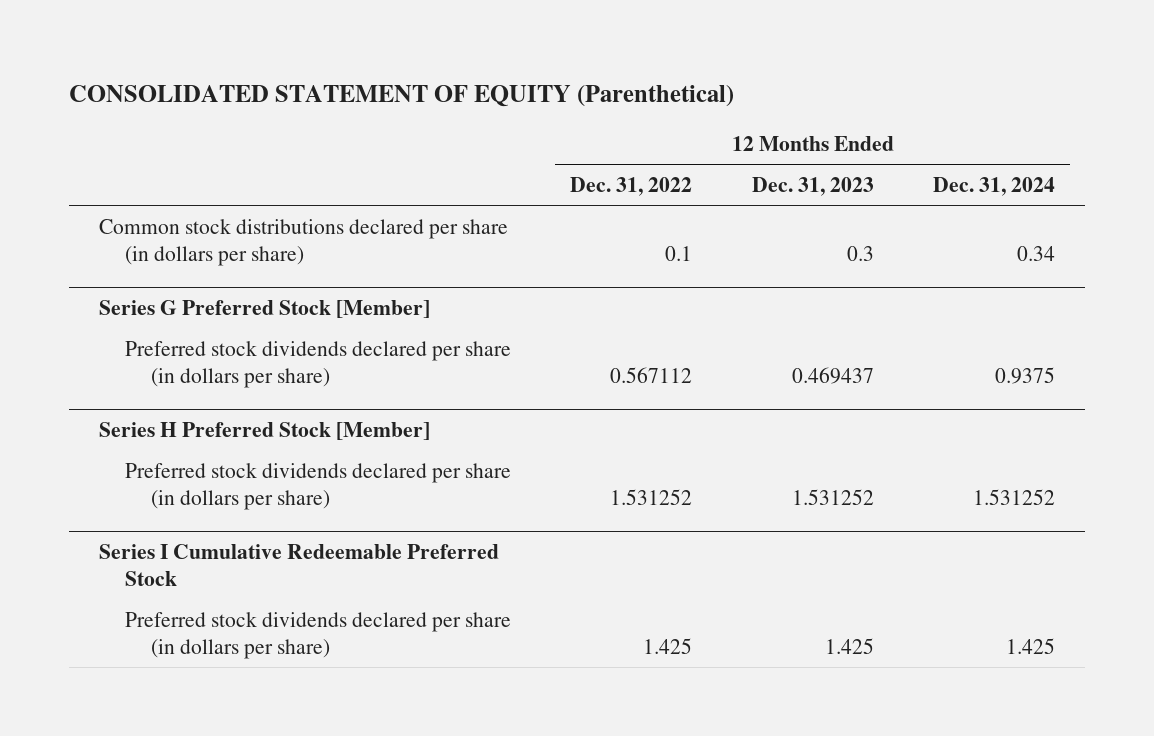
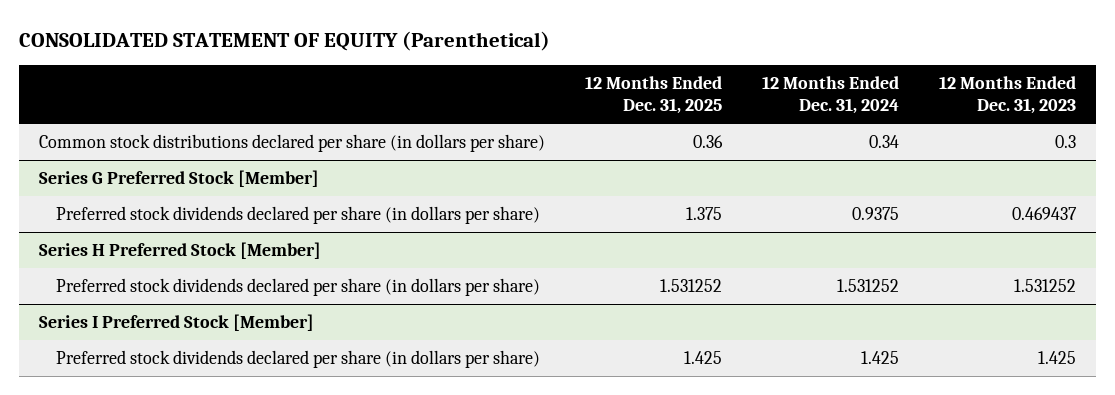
- | 12 Months Ended Dec. 31, 2022 | 12 Months Ended Dec. 31, 2023 | 12 Months Ended Dec. 31, 2024
+ | 12 Months Ended Dec. 31, 2025 | 12 Months Ended Dec. 31, 2024 | 12 Months Ended Dec. 31, 2023
- Series I Cumulative Redeemable Preferred Stock
+ Series I Preferred Stock [Member]

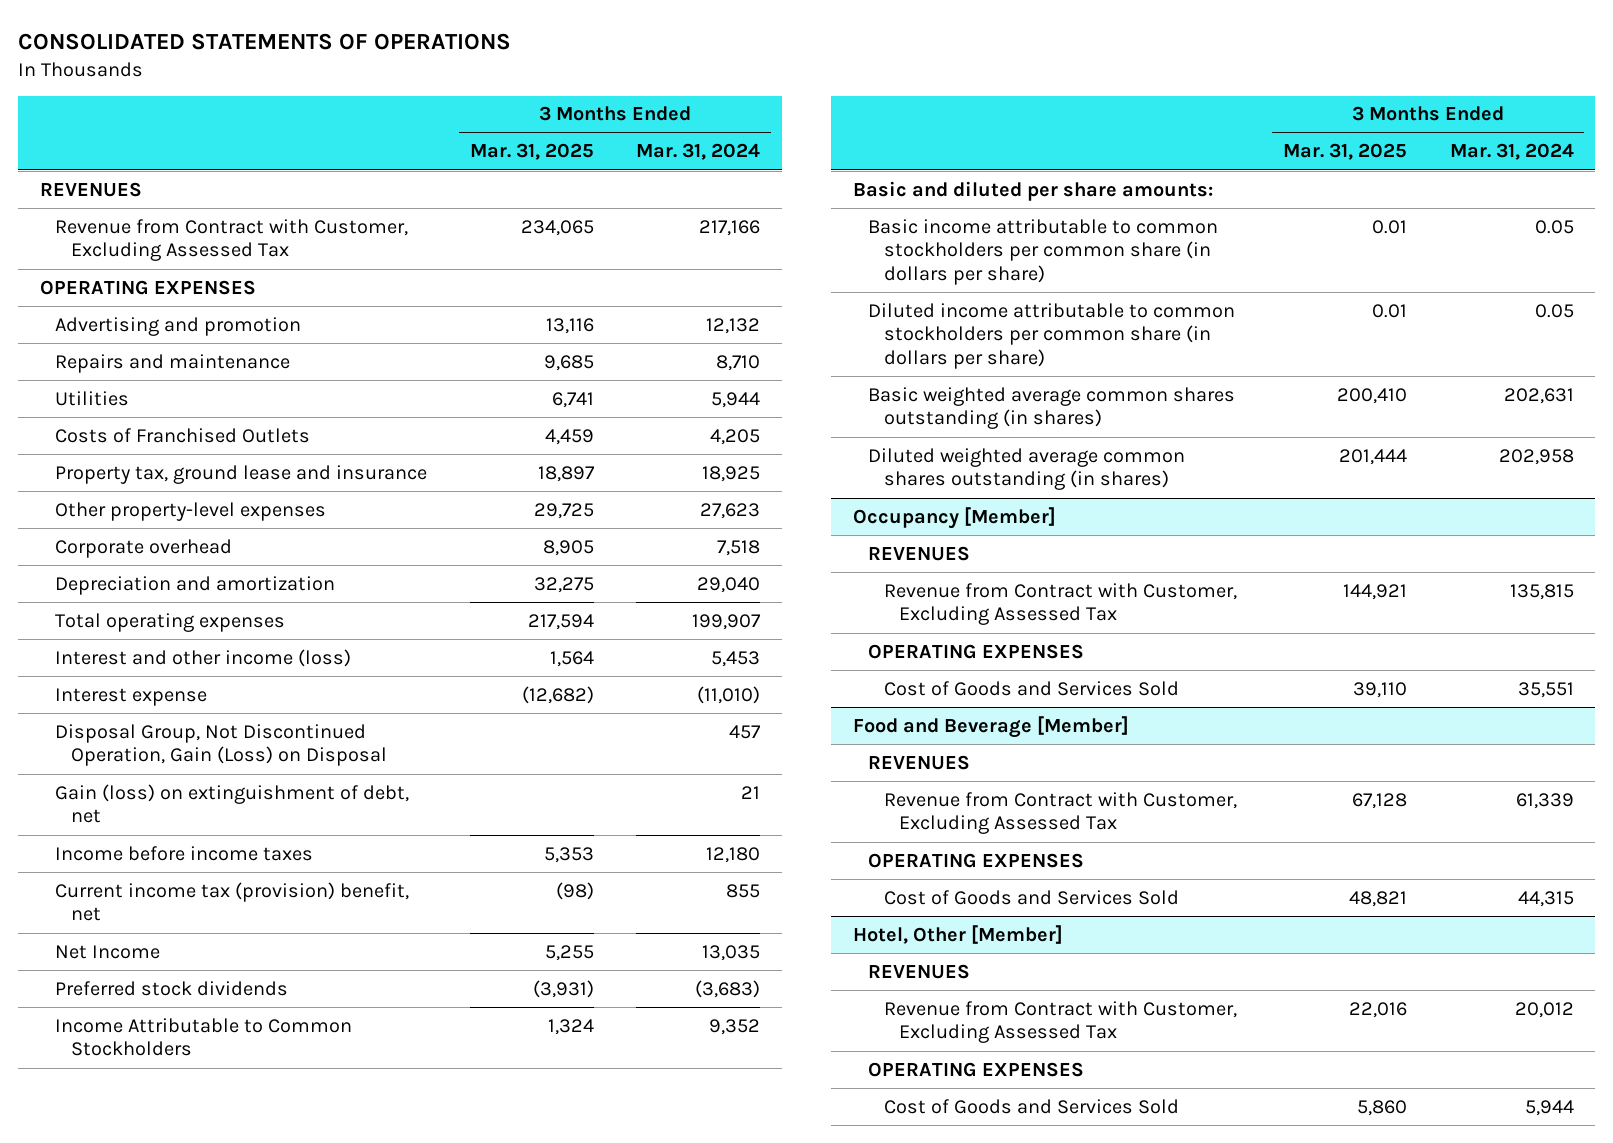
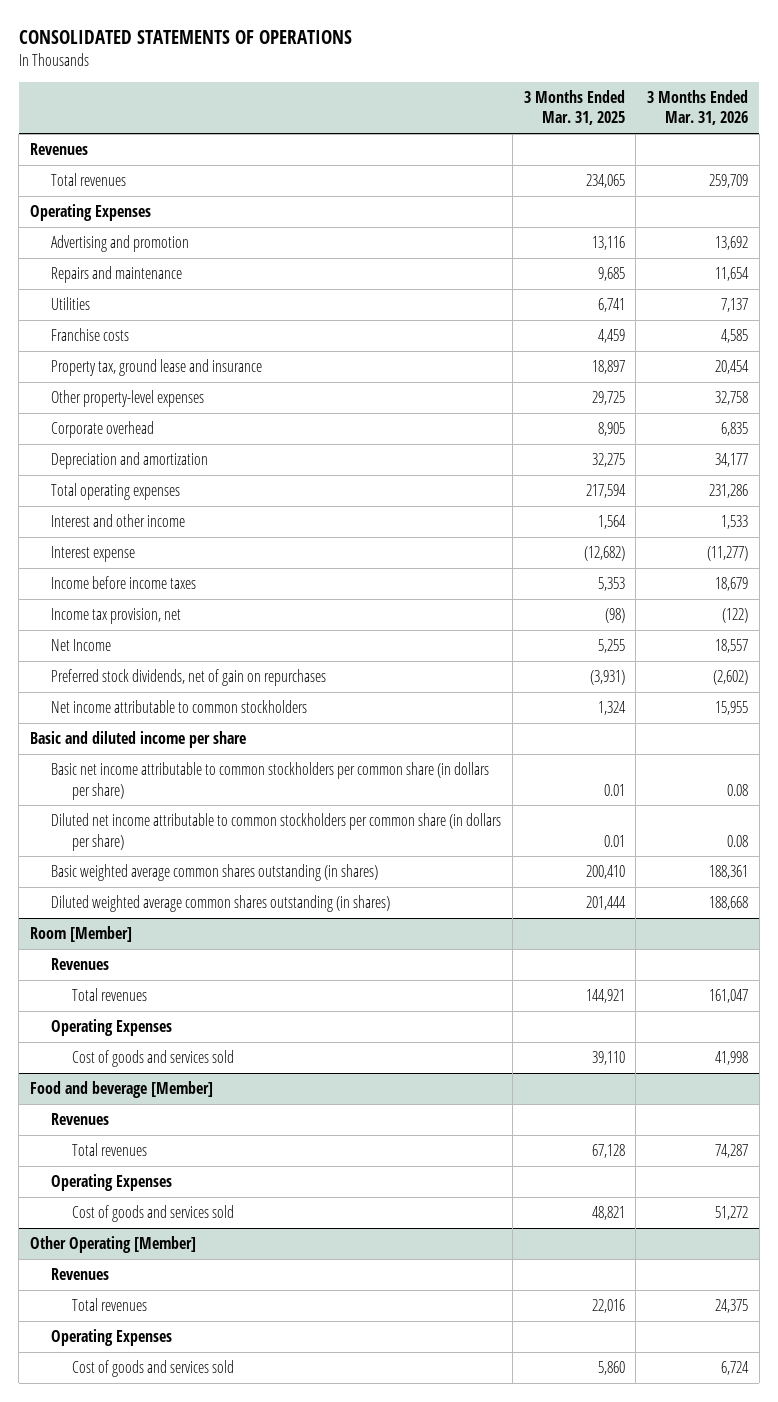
- | 3 Months Ended Mar. 31, 2025 | 3 Months Ended Mar. 31, 2024
+ | 3 Months Ended Mar. 31, 2025 | 3 Months Ended Mar. 31, 2026
- REVENUES
- Revenue from Contract with Customer, Excluding Assessed Tax | 234,065 | 217,166
- OPERATING EXPENSES
+ Revenues
+ Total revenues | 234,065 | 259,709
+ Operating Expenses
- Costs of Franchised Outlets | 4,459 | 4,205
+ Franchise costs | 4,459 | 4,585
- Interest and other income (loss) | 1,564 | 5,453
+ Interest and other income | 1,564 | 1,533
- Disposal Group, Not Discontinued Operation, Gain (Loss) on Disposal | | 457
- Gain (loss) on extinguishment of debt, net | | 21
- Current income tax (provision) benefit, net | (98) | 855
+ Income tax provision, net | (98) | (122)
- Preferred stock dividends | (3,931) | (3,683)
- Income Attributable to Common Stockholders | 1,324 | 9,352
- Basic and diluted per share amounts:
- Basic income attributable to common stockholders per common share (in dollars per share) | 0.01 | 0.05
- Diluted income attributable to common stockholders per common share (in dollars per share) | 0.01 | 0.05
+ Preferred stock dividends, net of gain on repurchases | (3,931) | (2,602)
+ Net income attributable to common stockholders | 1,324 | 15,955
+ Basic and diluted income per share
+ Basic net income attributable to common stockholders per common share (in dollars per share) | 0.01 | 0.08
+ Diluted net income attributable to common stockholders per common share (in dollars per share) | 0.01 | 0.08
- Occupancy [Member]
- REVENUES
- Revenue from Contract with Customer, Excluding Assessed Tax | 144,921 | 135,815
- OPERATING EXPENSES
- Cost of Goods and Services Sold | 39,110 | 35,551
- Food and Beverage [Member]
- REVENUES
- Revenue from Contract with Customer, Excluding Assessed Tax | 67,128 | 61,339
- OPERATING EXPENSES
- Cost of Goods and Services Sold | 48,821 | 44,315
- Hotel, Other [Member]
- REVENUES
- Revenue from Contract with Customer, Excluding Assessed Tax | 22,016 | 20,012
- OPERATING EXPENSES
- Cost of Goods and Services Sold | 5,860 | 5,944
+ Room [Member]
+ Revenues
+ Total revenues | 144,921 | 161,047
+ Operating Expenses
+ Cost of goods and services sold | 39,110 | 41,998
+ Food and beverage [Member]
+ Revenues
+ Total revenues | 67,128 | 74,287
+ Operating Expenses
+ Cost of goods and services sold | 48,821 | 51,272
+ Other Operating [Member]
+ Revenues
+ Total revenues | 22,016 | 24,375
+ Operating Expenses
+ Cost of goods and services sold | 5,860 | 6,724

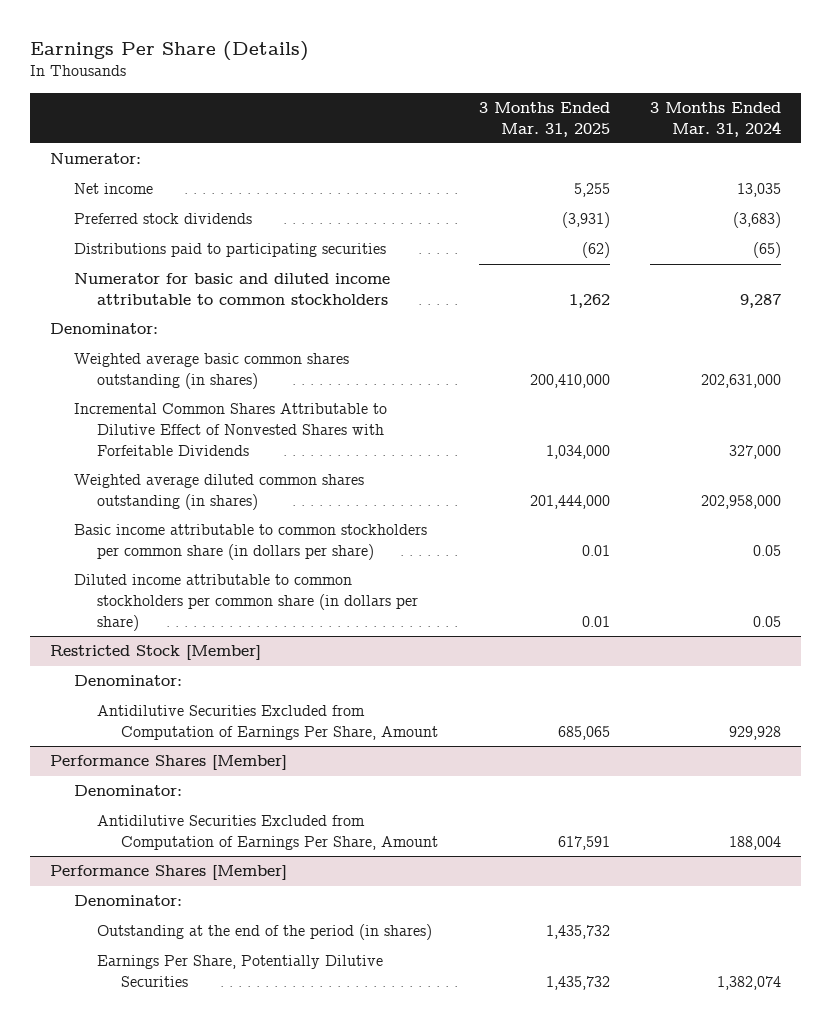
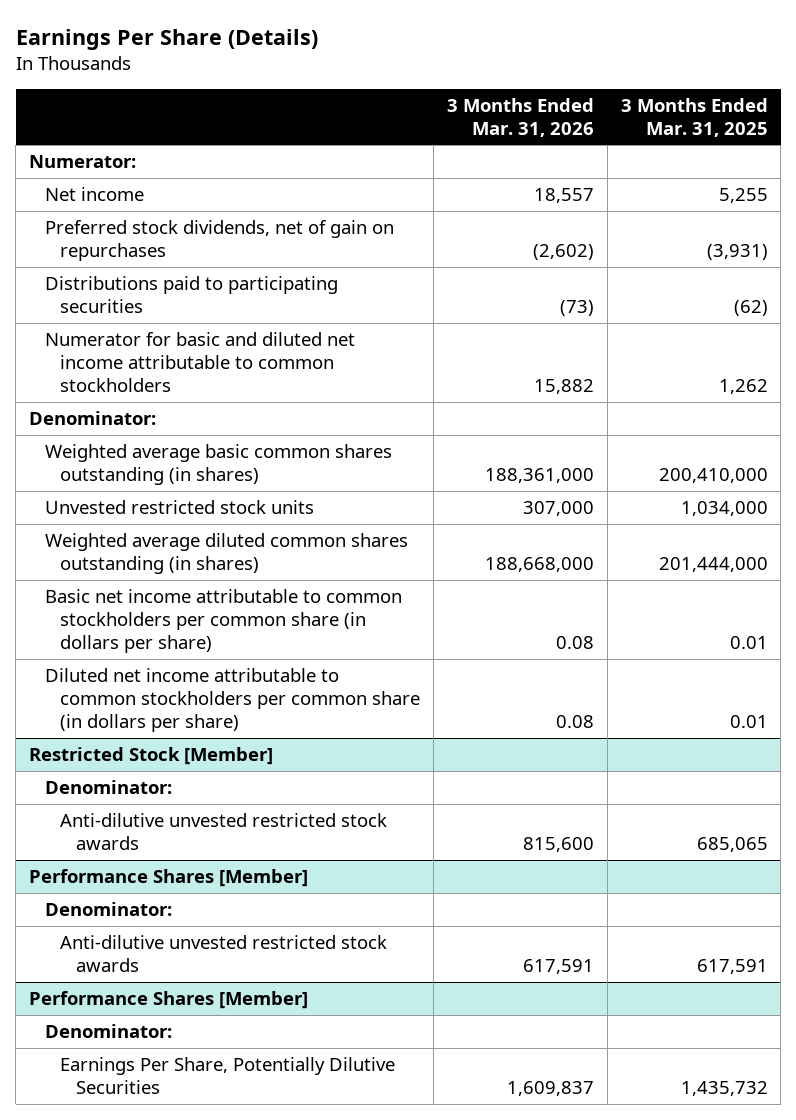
- | 3 Months Ended Mar. 31, 2025 | 3 Months Ended Mar. 31, 2024
+ | 3 Months Ended Mar. 31, 2026 | 3 Months Ended Mar. 31, 2025
- Preferred stock dividends | (3,931) | (3,683)
+ Preferred stock dividends, net of gain on repurchases | (2,602) | (3,931)
- Numerator for basic and diluted income attributable to common stockholders | 1,262 | 9,287
+ Numerator for basic and diluted net income attributable to common stockholders | 15,882 | 1,262
- Incremental Common Shares Attributable to Dilutive Effect of Nonvested Shares with Forfeitable Dividends | 1,034,000 | 327,000
+ Unvested restricted stock units | 307,000 | 1,034,000
- Basic income attributable to common stockholders per common share (in dollars per share) | 0.01 | 0.05
- Diluted income attributable to common stockholders per common share (in dollars per share) | 0.01 | 0.05
+ Basic net income attributable to common stockholders per common share (in dollars per share) | 0.08 | 0.01
+ Diluted net income attributable to common stockholders per common share (in dollars per share) | 0.08 | 0.01
@ Restricted Stock [Member]
- Antidilutive Securities Excluded from Computation of Earnings Per Share, Amount | 685,065 | 929,928
+ Anti-dilutive unvested restricted stock awards | 815,600 | 685,065
@ Performance Shares [Member]
- Antidilutive Securities Excluded from Computation of Earnings Per Share, Amount | 617,591 | 188,004
+ Anti-dilutive unvested restricted stock awards | 617,591 | 617,591
- Outstanding at the end of the period (in shares) | 1,435,732 |

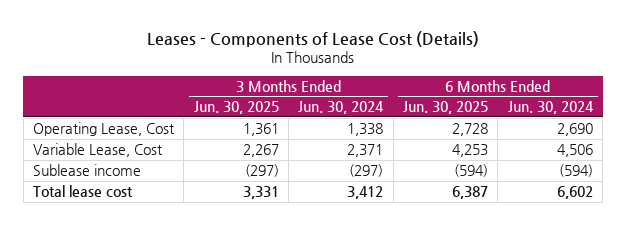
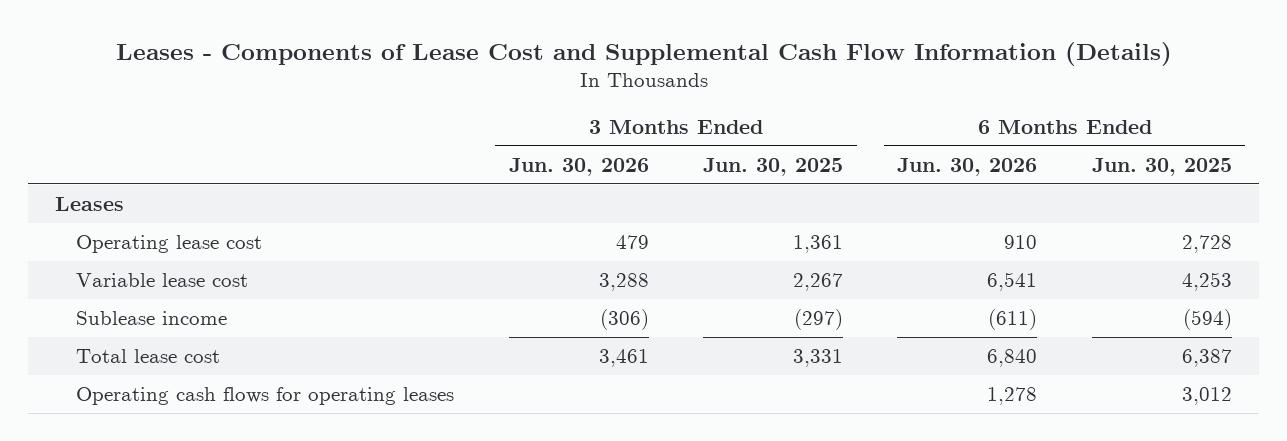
- Leases - Components of Lease Cost (Details)
+ Leases - Components of Lease Cost and Supplemental Cash Flow Information (Details)
- | 3 Months Ended Jun. 30, 2025 | 3 Months Ended Jun. 30, 2024 | 6 Months Ended Jun. 30, 2025 | 6 Months Ended Jun. 30, 2024
+ | 3 Months Ended Jun. 30, 2026 | 3 Months Ended Jun. 30, 2025 | 6 Months Ended Jun. 30, 2026 | 6 Months Ended Jun. 30, 2025
- Operating Lease, Cost | 1,361 | 1,338 | 2,728 | 2,690
- Variable Lease, Cost | 2,267 | 2,371 | 4,253 | 4,506
+ Leases
+ Operating lease cost | 479 | 1,361 | 910 | 2,728
+ Variable lease cost | 3,288 | 2,267 | 6,541 | 4,253
+ Operating cash flows for operating leases | | | 1,278 | 3,012

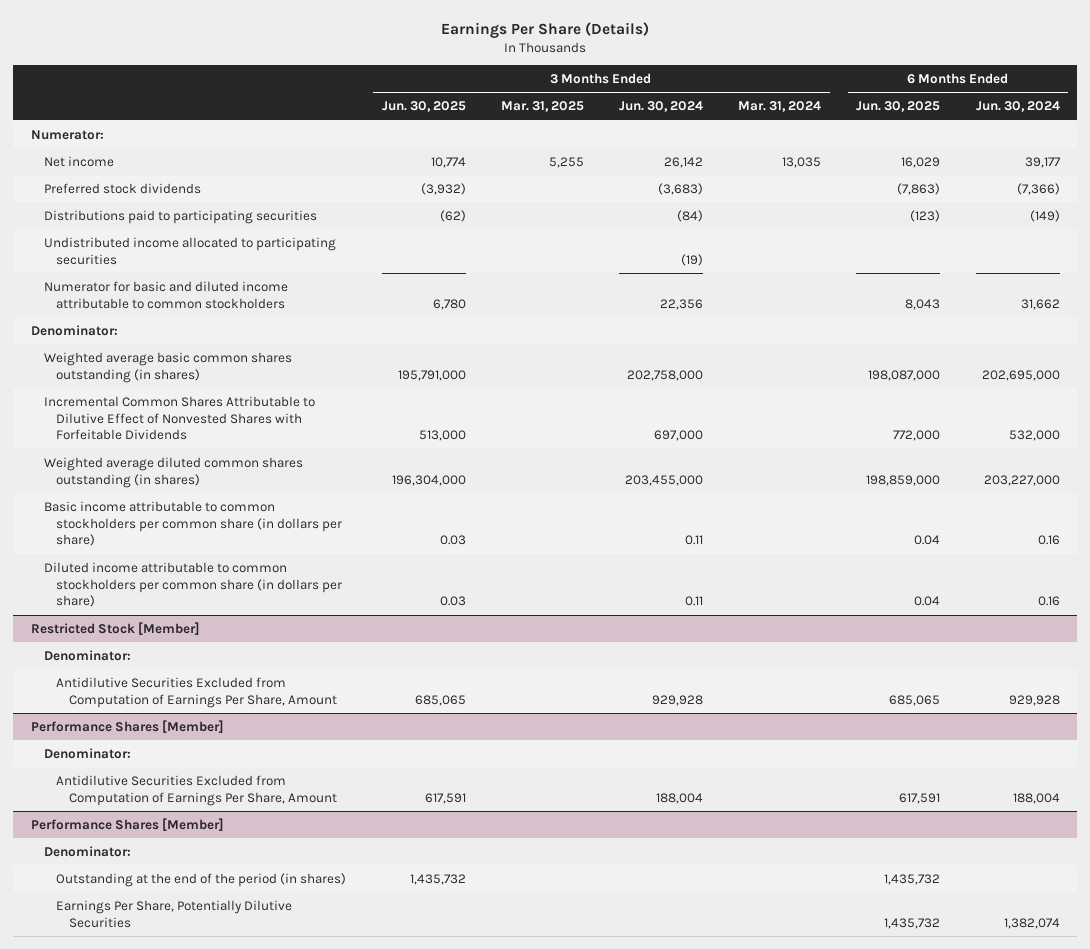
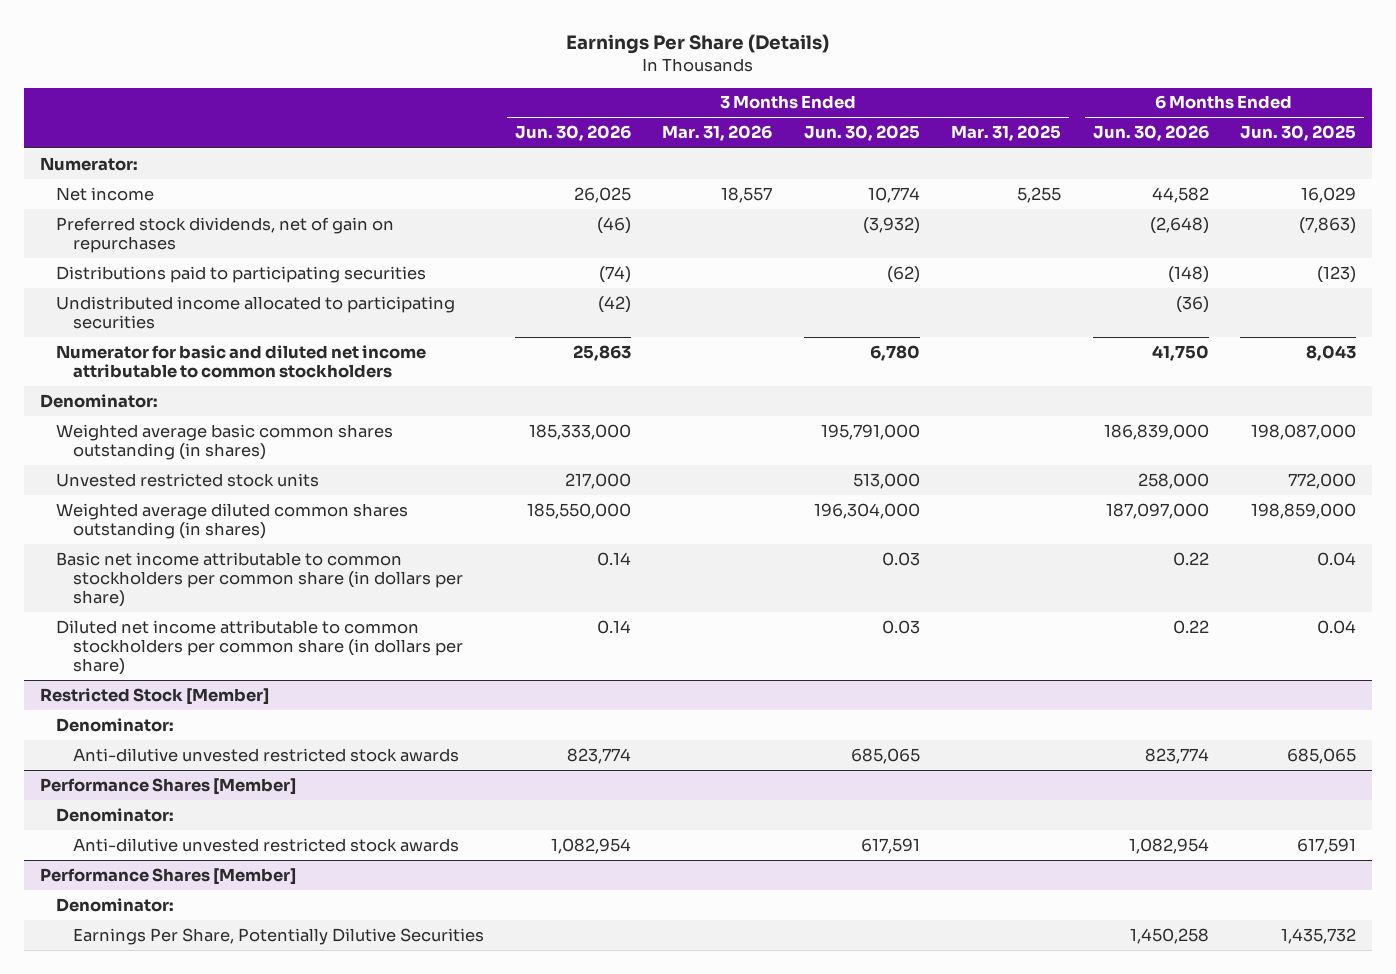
- | 3 Months Ended Jun. 30, 2025 | 3 Months Ended Mar. 31, 2025 | 3 Months Ended Jun. 30, 2024 | 3 Months Ended Mar. 31, 2024 | 6 Months Ended Jun. 30, 2025 | 6 Months Ended Jun. 30, 2024
+ | 3 Months Ended Jun. 30, 2026 | 3 Months Ended Mar. 31, 2026 | 3 Months Ended Jun. 30, 2025 | 3 Months Ended Mar. 31, 2025 | 6 Months Ended Jun. 30, 2026 | 6 Months Ended Jun. 30, 2025
- Preferred stock dividends | (3,932) | | (3,683) | | (7,863) | (7,366)
+ Preferred stock dividends, net of gain on repurchases | (46) | | (3,932) | | (2,648) | (7,863)
- Numerator for basic and diluted income attributable to common stockholders | 6,780 | | 22,356 | | 8,043 | 31,662
+ Numerator for basic and diluted net income attributable to common stockholders | 25,863 | | 6,780 | | 41,750 | 8,043
- Incremental Common Shares Attributable to Dilutive Effect of Nonvested Shares with Forfeitable Dividends | 513,000 | | 697,000 | | 772,000 | 532,000
+ Unvested restricted stock units | 217,000 | | 513,000 | | 258,000 | 772,000
- Basic income attributable to common stockholders per common share (in dollars per share) | 0.03 | | 0.11 | | 0.04 | 0.16
- Diluted income attributable to common stockholders per common share (in dollars per share) | 0.03 | | 0.11 | | 0.04 | 0.16
+ Basic net income attributable to common stockholders per common share (in dollars per share) | 0.14 | | 0.03 | | 0.22 | 0.04
+ Diluted net income attributable to common stockholders per common share (in dollars per share) | 0.14 | | 0.03 | | 0.22 | 0.04
@ Restricted Stock [Member]
- Antidilutive Securities Excluded from Computation of Earnings Per Share, Amount | 685,065 | | 929,928 | | 685,065 | 929,928
+ Anti-dilutive unvested restricted stock awards | 823,774 | | 685,065 | | 823,774 | 685,065
@ Performance Shares [Member]
- Antidilutive Securities Excluded from Computation of Earnings Per Share, Amount | 617,591 | | 188,004 | | 617,591 | 188,004
+ Anti-dilutive unvested restricted stock awards | 1,082,954 | | 617,591 | | 1,082,954 | 617,591
- Outstanding at the end of the period (in shares) | 1,435,732 | | | | 1,435,732 |

